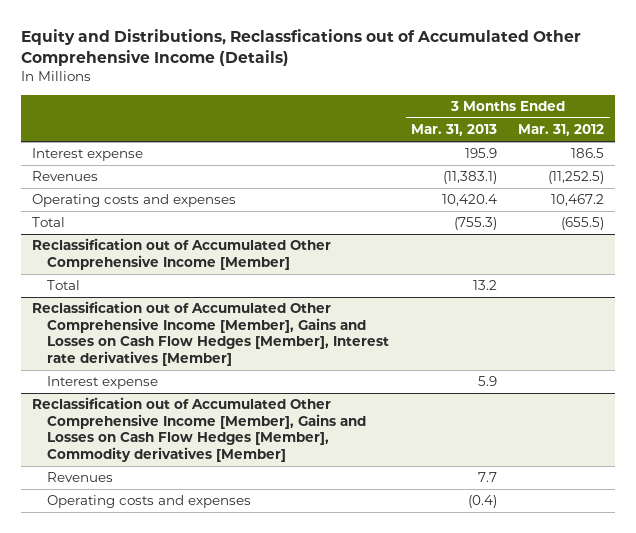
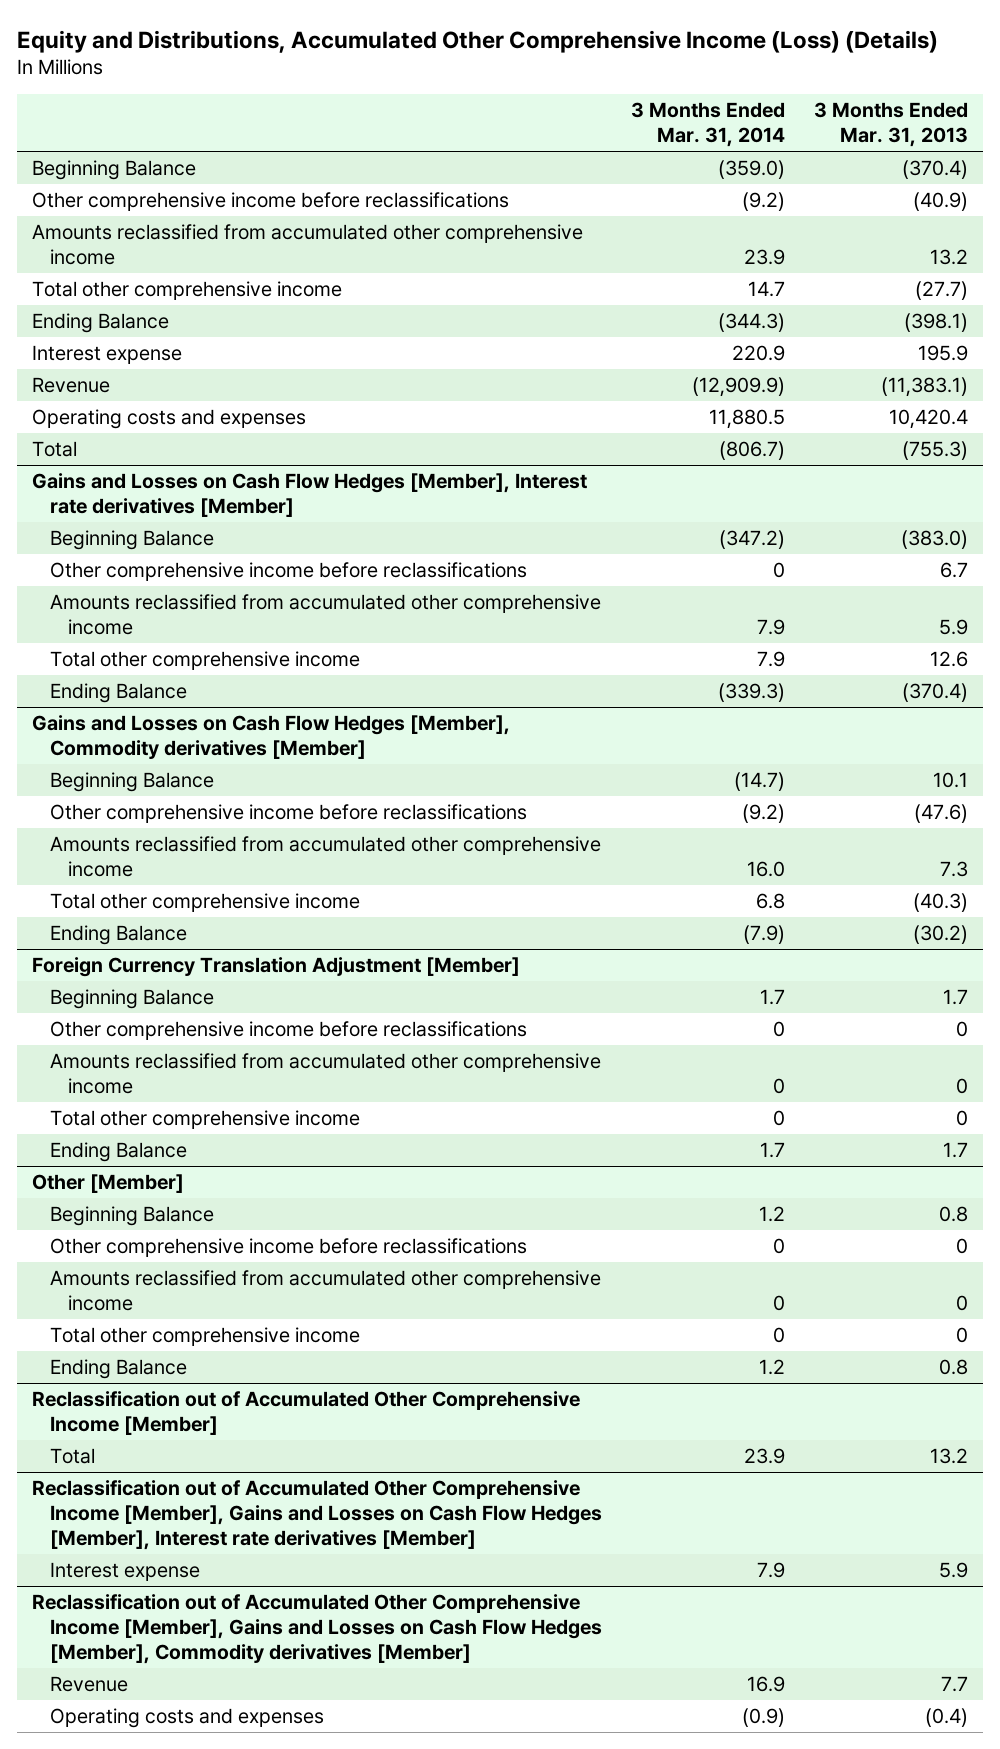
- Equity and Distributions, Reclassfications out of Accumulated Other Comprehensive Income (Details)
+ Equity and Distributions, Accumulated Other Comprehensive Income (Loss) (Details)
- | 3 Months Ended Mar. 31, 2013 | 3 Months Ended Mar. 31, 2012
+ | 3 Months Ended Mar. 31, 2014 | 3 Months Ended Mar. 31, 2013
+ Beginning Balance | (359.0) | (370.4)
+ Other comprehensive income before reclassifications | (9.2) | (40.9)
+ Amounts reclassified from accumulated other comprehensive income | 23.9 | 13.2
+ Total other comprehensive income | 14.7 | (27.7)
+ Ending Balance | (344.3) | (398.1)
- Revenues | (11,383.1) | (11,252.5)
+ Revenue | (12,909.9) | (11,383.1)
+ Gains and Losses on Cash Flow Hedges [Member], Interest rate derivatives [Member]
+ Beginning Balance | (347.2) | (383.0)
+ Other comprehensive income before reclassifications | 0 | 6.7
+ Amounts reclassified from accumulated other comprehensive income | 7.9 | 5.9
+ Total other comprehensive income | 7.9 | 12.6
+ Ending Balance | (339.3) | (370.4)
+ Gains and Losses on Cash Flow Hedges [Member], Commodity derivatives [Member]
+ Beginning Balance | (14.7) | 10.1
+ Other comprehensive income before reclassifications | (9.2) | (47.6)
+ Amounts reclassified from accumulated other comprehensive income | 16.0 | 7.3
+ Total other comprehensive income | 6.8 | (40.3)
+ Ending Balance | (7.9) | (30.2)
+ Foreign Currency Translation Adjustment [Member]
+ Beginning Balance | 1.7 | 1.7
+ Other comprehensive income before reclassifications | 0 | 0
+ Amounts reclassified from accumulated other comprehensive income | 0 | 0
+ Total other comprehensive income | 0 | 0
+ Ending Balance | 1.7 | 1.7
+ Other [Member]
+ Beginning Balance | 1.2 | 0.8
+ Other comprehensive income before reclassifications | 0 | 0
+ Amounts reclassified from accumulated other comprehensive income | 0 | 0
+ Total other comprehensive income | 0 | 0
+ Ending Balance | 1.2 | 0.8
@ Reclassification out of Accumulated Other Comprehensive Income [Member], Gains and Losses on Cash Flow Hedges [Member], Commodity derivatives [Member]
- Revenues | 7.7 |
+ Revenue | 16.9 | 7.7

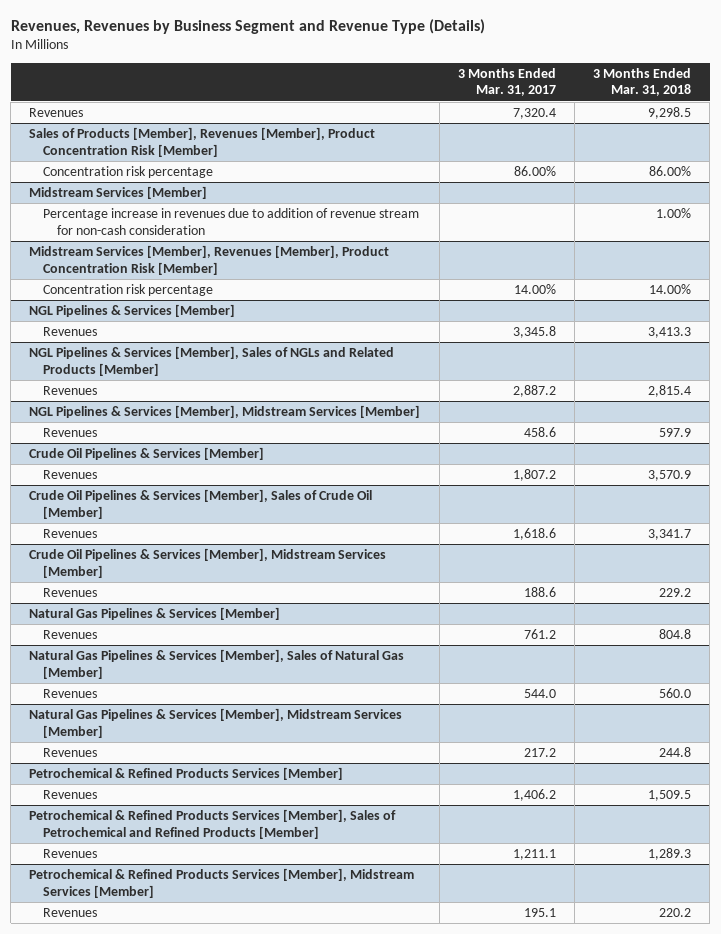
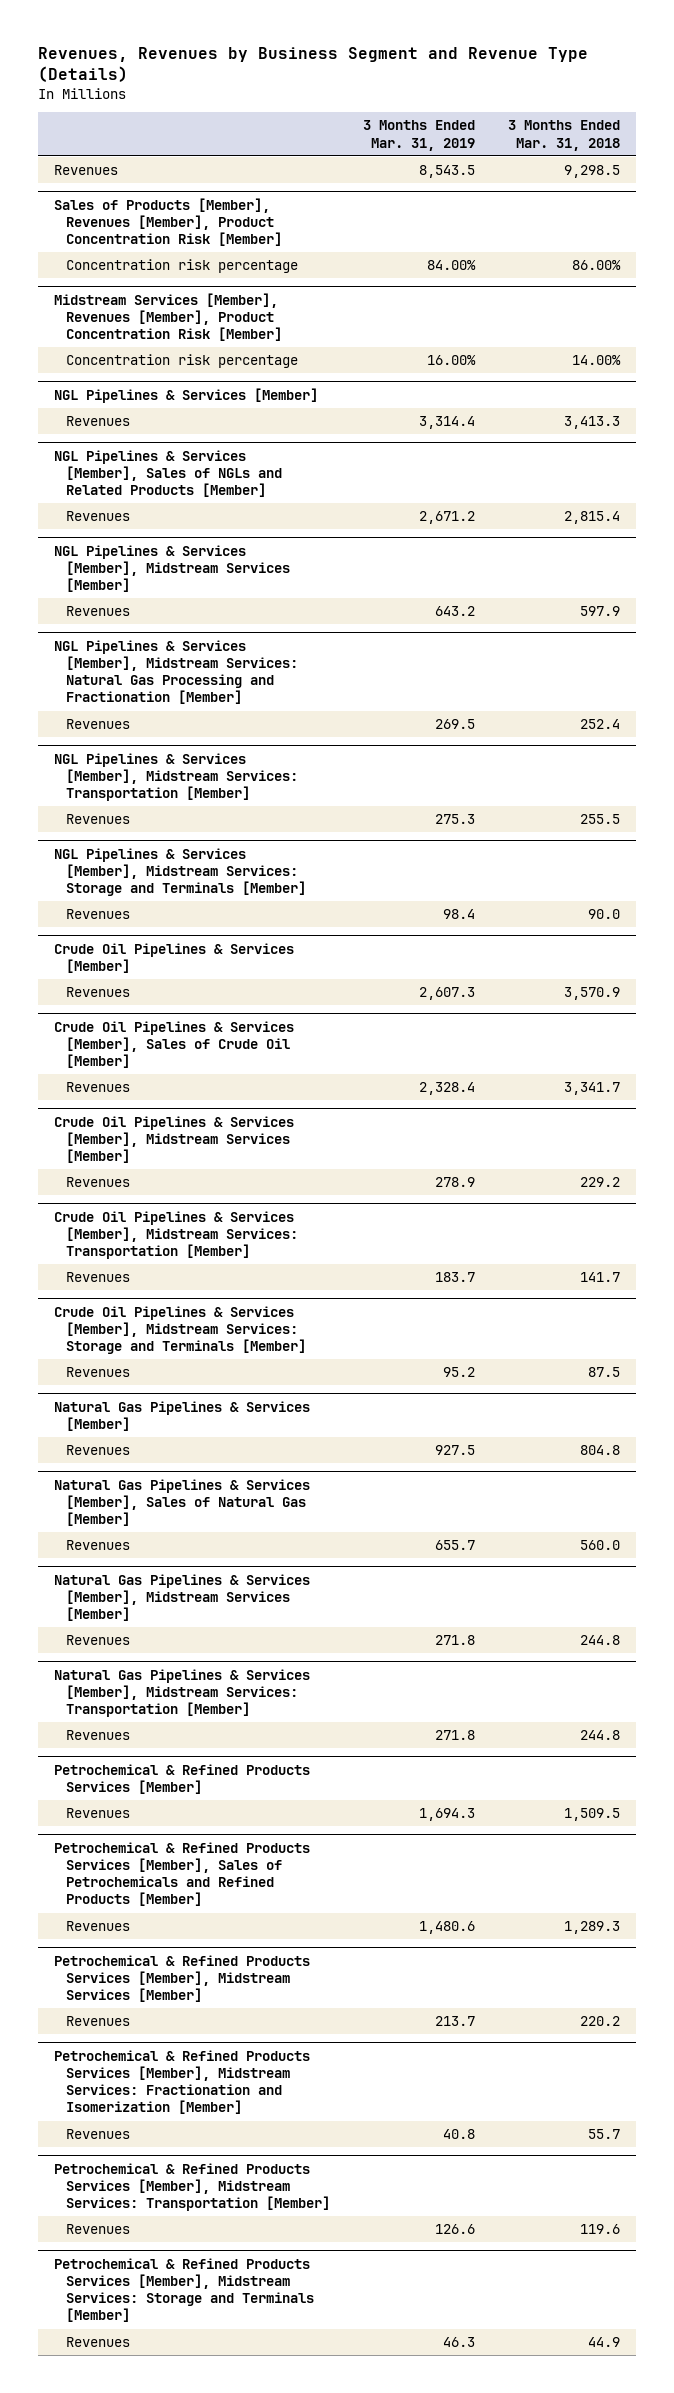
- | 3 Months Ended Mar. 31, 2017 | 3 Months Ended Mar. 31, 2018
+ | 3 Months Ended Mar. 31, 2019 | 3 Months Ended Mar. 31, 2018
- Midstream Services [Member]
- Percentage increase in revenues due to addition of revenue stream for non-cash consideration | | 1.00%
+ NGL Pipelines & Services [Member], Midstream Services: Natural Gas Processing and Fractionation [Member]
+ Revenues | 269.5 | 252.4
+ NGL Pipelines & Services [Member], Midstream Services: Transportation [Member]
+ Revenues | 275.3 | 255.5
+ NGL Pipelines & Services [Member], Midstream Services: Storage and Terminals [Member]
+ Revenues | 98.4 | 90.0
+ Crude Oil Pipelines & Services [Member], Midstream Services: Transportation [Member]
+ Revenues | 183.7 | 141.7
+ Crude Oil Pipelines & Services [Member], Midstream Services: Storage and Terminals [Member]
+ Revenues | 95.2 | 87.5
+ Natural Gas Pipelines & Services [Member], Midstream Services: Transportation [Member]
+ Revenues | 271.8 | 244.8
- Petrochemical & Refined Products Services [Member], Sales of Petrochemical and Refined Products [Member]
+ Petrochemical & Refined Products Services [Member], Sales of Petrochemicals and Refined Products [Member]
+ Petrochemical & Refined Products Services [Member], Midstream Services: Fractionation and Isomerization [Member]
+ Revenues | 40.8 | 55.7
+ Petrochemical & Refined Products Services [Member], Midstream Services: Transportation [Member]
+ Revenues | 126.6 | 119.6
+ Petrochemical & Refined Products Services [Member], Midstream Services: Storage and Terminals [Member]
+ Revenues | 46.3 | 44.9

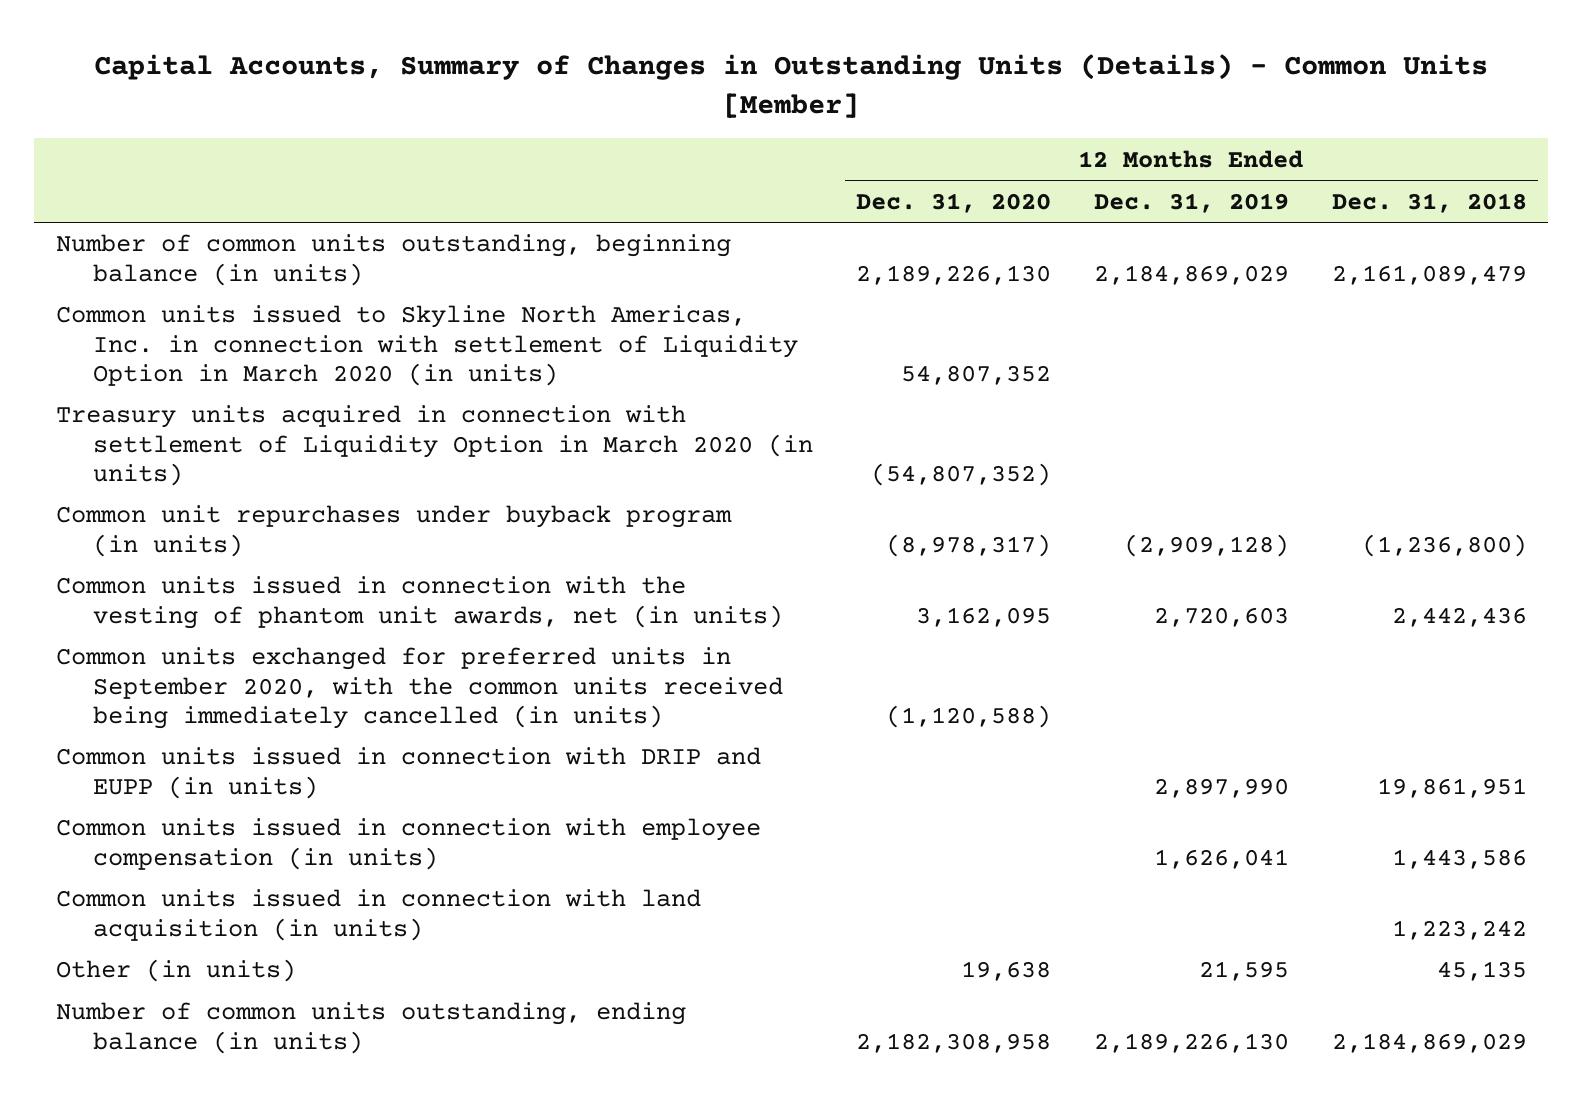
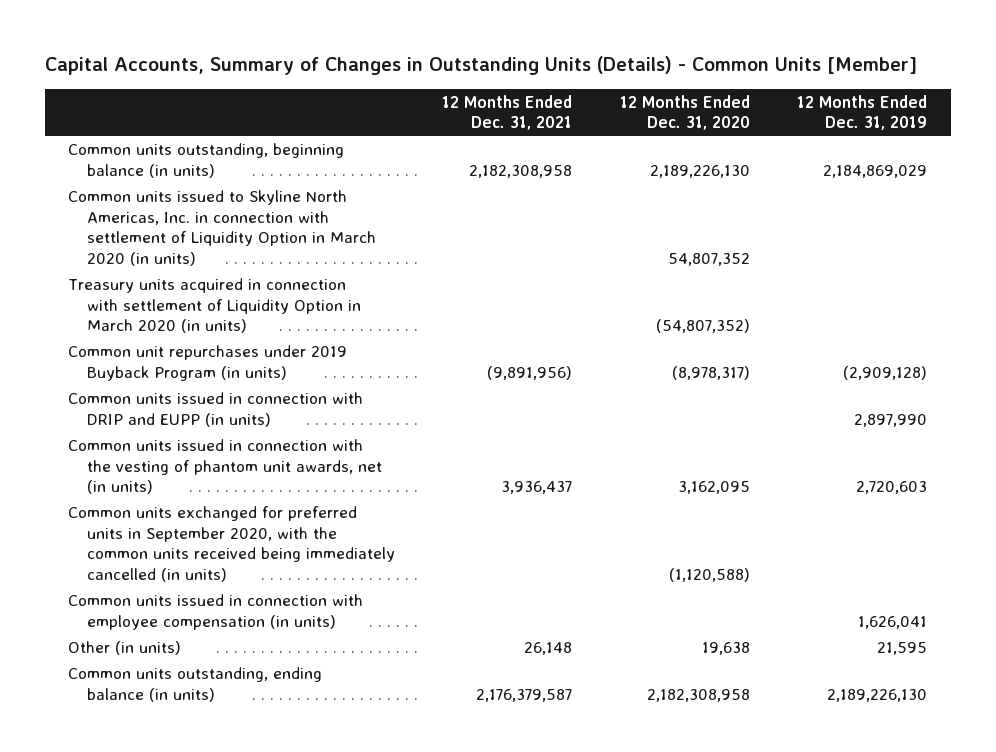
- | 12 Months Ended Dec. 31, 2020 | 12 Months Ended Dec. 31, 2019 | 12 Months Ended Dec. 31, 2018
+ | 12 Months Ended Dec. 31, 2021 | 12 Months Ended Dec. 31, 2020 | 12 Months Ended Dec. 31, 2019
- Number of common units outstanding, beginning balance (in units) | 2,189,226,130 | 2,184,869,029 | 2,161,089,479
+ Common units outstanding, beginning balance (in units) | 2,182,308,958 | 2,189,226,130 | 2,184,869,029
- Common unit repurchases under buyback program (in units) | (8,978,317) | (2,909,128) | (1,236,800)
+ Common unit repurchases under 2019 Buyback Program (in units) | (9,891,956) | (8,978,317) | (2,909,128)
moved up: Common units issued in connection with DRIP and EUPP (in units) | | | 2,897,990
- Common units issued in connection with land acquisition (in units) | | | 1,223,242
- Number of common units outstanding, ending balance (in units) | 2,182,308,958 | 2,189,226,130 | 2,184,869,029
+ Common units outstanding, ending balance (in units) | 2,176,379,587 | 2,182,308,958 | 2,189,226,130

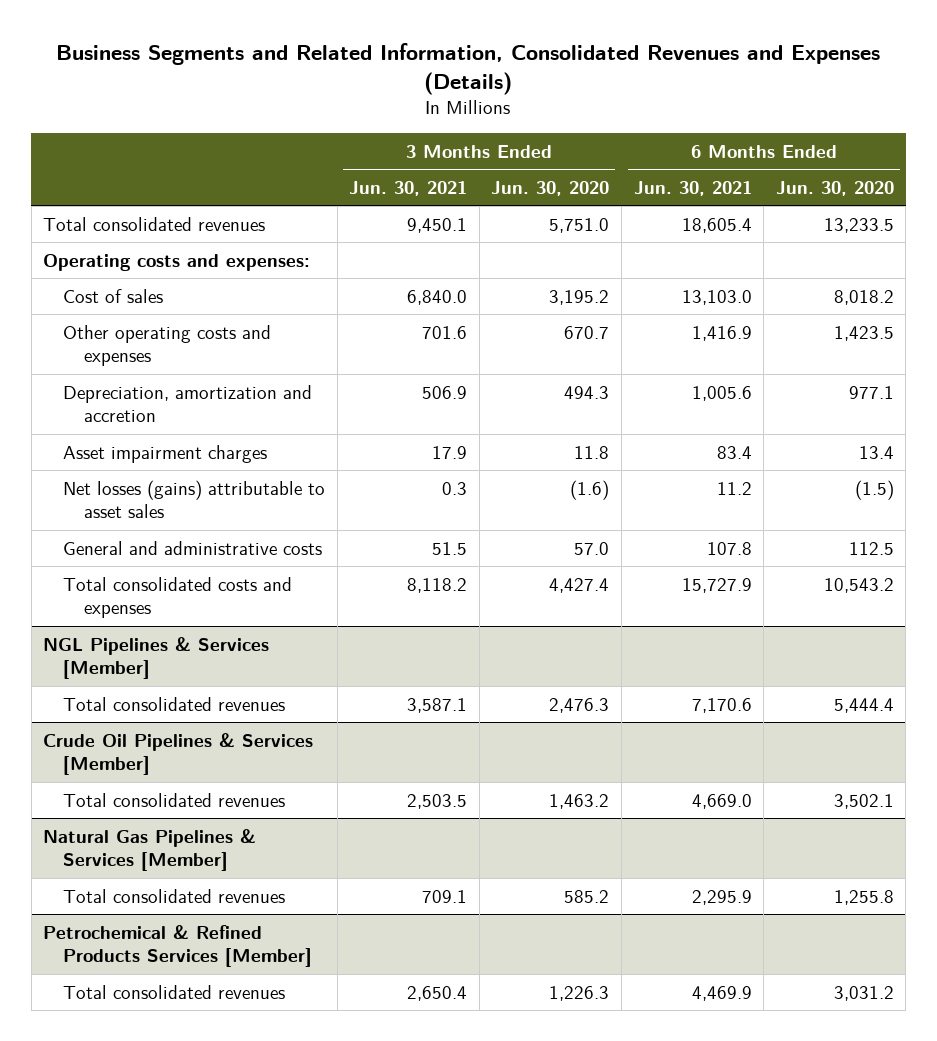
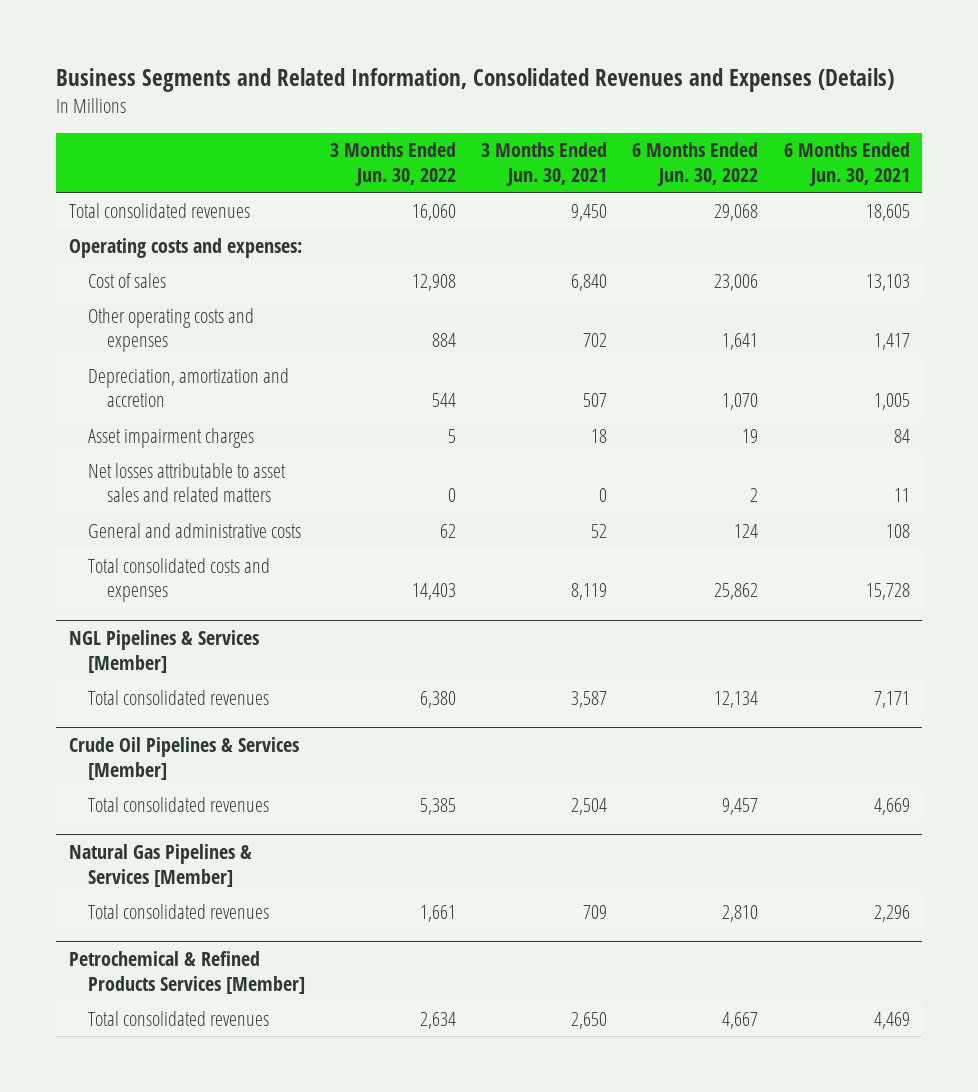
- | 3 Months Ended Jun. 30, 2021 | 3 Months Ended Jun. 30, 2020 | 6 Months Ended Jun. 30, 2021 | 6 Months Ended Jun. 30, 2020
+ | 3 Months Ended Jun. 30, 2022 | 3 Months Ended Jun. 30, 2021 | 6 Months Ended Jun. 30, 2022 | 6 Months Ended Jun. 30, 2021
- Total consolidated revenues | 9,450.1 | 5,751.0 | 18,605.4 | 13,233.5
+ Total consolidated revenues | 16,060 | 9,450 | 29,068 | 18,605
- Cost of sales | 6,840.0 | 3,195.2 | 13,103.0 | 8,018.2
- Other operating costs and expenses | 701.6 | 670.7 | 1,416.9 | 1,423.5
- Depreciation, amortization and accretion | 506.9 | 494.3 | 1,005.6 | 977.1
- Asset impairment charges | 17.9 | 11.8 | 83.4 | 13.4
- Net losses (gains) attributable to asset sales | 0.3 | (1.6) | 11.2 | (1.5)
- General and administrative costs | 51.5 | 57.0 | 107.8 | 112.5
- Total consolidated costs and expenses | 8,118.2 | 4,427.4 | 15,727.9 | 10,543.2
+ Cost of sales | 12,908 | 6,840 | 23,006 | 13,103
+ Other operating costs and expenses | 884 | 702 | 1,641 | 1,417
+ Depreciation, amortization and accretion | 544 | 507 | 1,070 | 1,005
+ Asset impairment charges | 5 | 18 | 19 | 84
+ Net losses attributable to asset sales and related matters | 0 | 0 | 2 | 11
+ General and administrative costs | 62 | 52 | 124 | 108
+ Total consolidated costs and expenses | 14,403 | 8,119 | 25,862 | 15,728
@ NGL Pipelines & Services [Member]
- Total consolidated revenues | 3,587.1 | 2,476.3 | 7,170.6 | 5,444.4
+ Total consolidated revenues | 6,380 | 3,587 | 12,134 | 7,171
@ Crude Oil Pipelines & Services [Member]
- Total consolidated revenues | 2,503.5 | 1,463.2 | 4,669.0 | 3,502.1
+ Total consolidated revenues | 5,385 | 2,504 | 9,457 | 4,669
@ Natural Gas Pipelines & Services [Member]
- Total consolidated revenues | 709.1 | 585.2 | 2,295.9 | 1,255.8
+ Total consolidated revenues | 1,661 | 709 | 2,810 | 2,296
@ Petrochemical & Refined Products Services [Member]
- Total consolidated revenues | 2,650.4 | 1,226.3 | 4,469.9 | 3,031.2
+ Total consolidated revenues | 2,634 | 2,650 | 4,667 | 4,469

